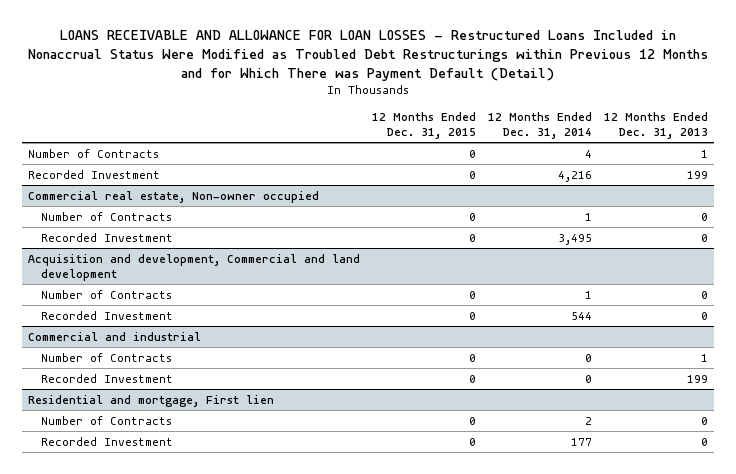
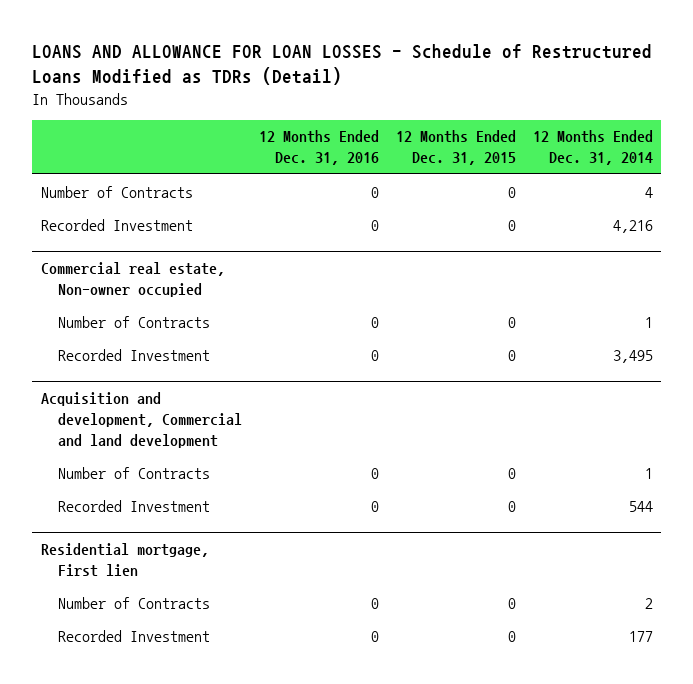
- LOANS RECEIVABLE AND ALLOWANCE FOR LOAN LOSSES - Restructured Loans Included in Nonaccrual Status Were Modified as Troubled Debt Restructurings within Previous 12 Months and for Which There was Payment Default (Detail)
+ LOANS AND ALLOWANCE FOR LOAN LOSSES - Schedule of Restructured Loans Modified as TDRs (Detail)
- | 12 Months Ended Dec. 31, 2015 | 12 Months Ended Dec. 31, 2014 | 12 Months Ended Dec. 31, 2013
+ | 12 Months Ended Dec. 31, 2016 | 12 Months Ended Dec. 31, 2015 | 12 Months Ended Dec. 31, 2014
- Commercial and industrial
- Number of Contracts | 0 | 0 | 1
- Recorded Investment | 0 | 0 | 199
- Residential and mortgage, First lien
+ Residential mortgage, First lien

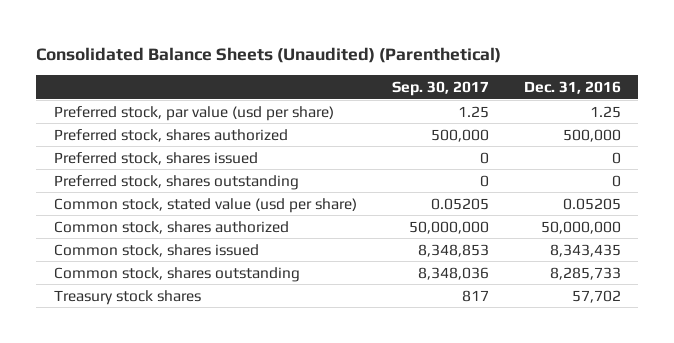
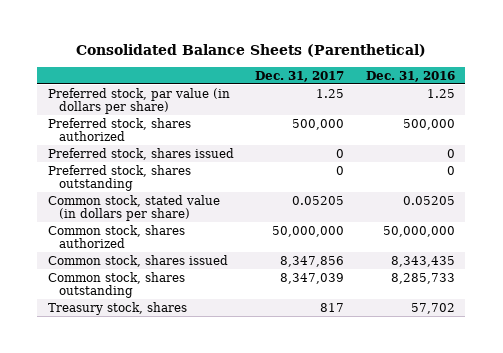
- Consolidated Balance Sheets (Unaudited) (Parenthetical)
+ Consolidated Balance Sheets (Parenthetical)
- | Sep. 30, 2017 | Dec. 31, 2016
+ | Dec. 31, 2017 | Dec. 31, 2016
- Preferred stock, par value (usd per share) | 1.25 | 1.25
+ Preferred stock, par value (in dollars per share) | 1.25 | 1.25
- Common stock, stated value (usd per share) | 0.05205 | 0.05205
+ Common stock, stated value (in dollars per share) | 0.05205 | 0.05205
- Treasury stock shares | 817 | 57,702
+ Treasury stock, shares | 817 | 57,702

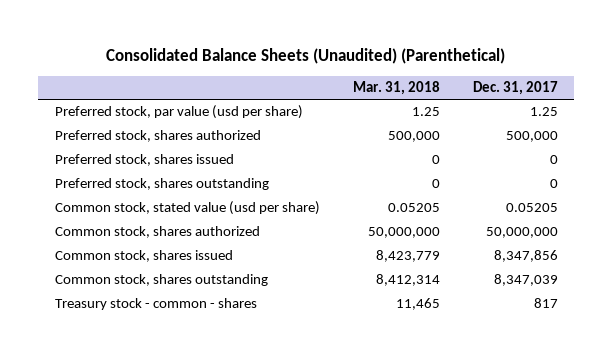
- Consolidated Balance Sheets (Parenthetical)
+ Consolidated Balance Sheets (Unaudited) (Parenthetical)
- | Dec. 31, 2017 | Dec. 31, 2016
+ | Mar. 31, 2018 | Dec. 31, 2017
- Preferred stock, par value (in dollars per share) | 1.25 | 1.25
+ Preferred stock, par value (usd per share) | 1.25 | 1.25
- Common stock, stated value (in dollars per share) | 0.05205 | 0.05205
+ Common stock, stated value (usd per share) | 0.05205 | 0.05205
- Treasury stock, shares | 817 | 57,702
+ Treasury stock - common - shares | 11,465 | 817

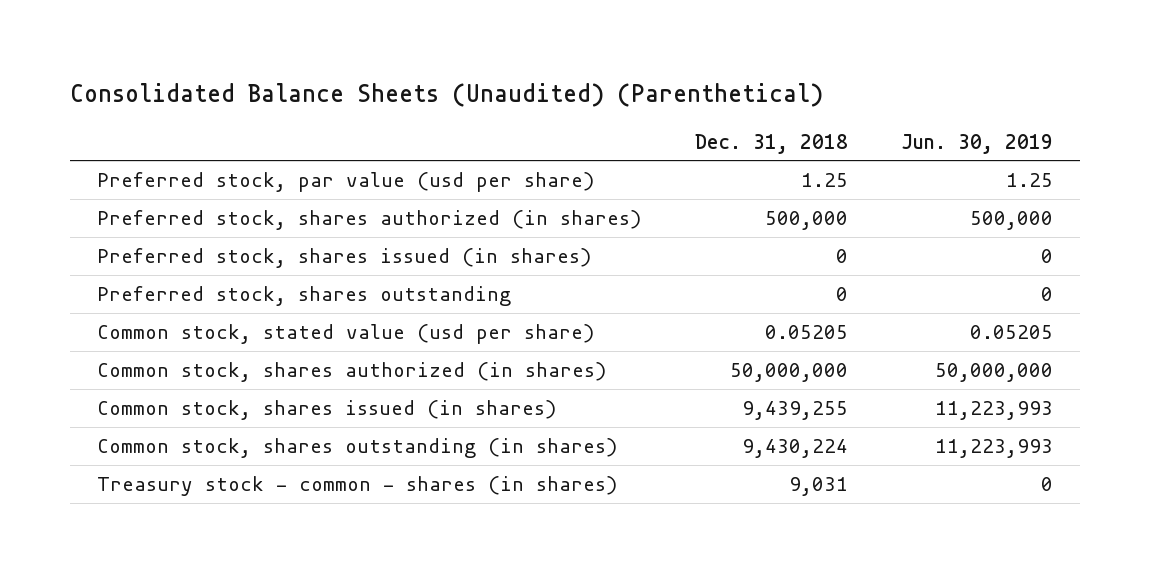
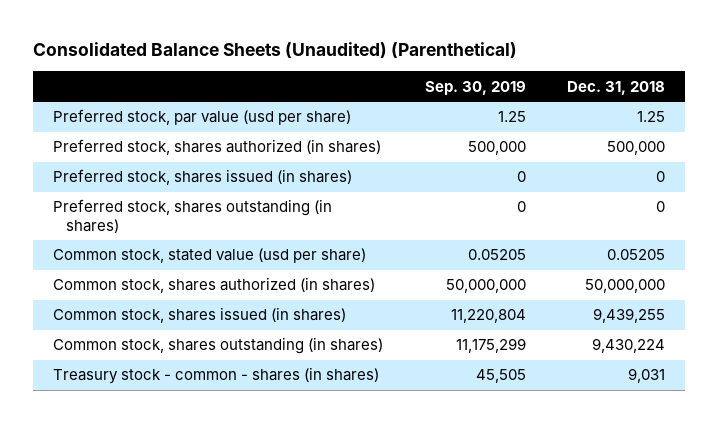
- | Dec. 31, 2018 | Jun. 30, 2019
+ | Sep. 30, 2019 | Dec. 31, 2018
- Preferred stock, shares outstanding | 0 | 0
+ Preferred stock, shares outstanding (in shares) | 0 | 0

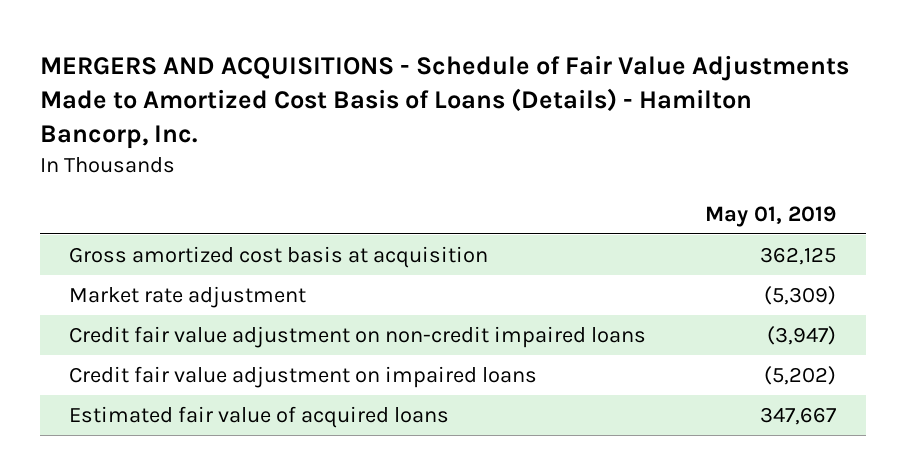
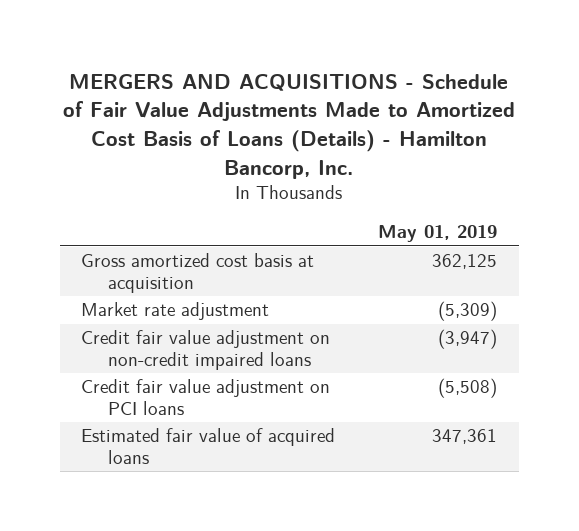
- Credit fair value adjustment on impaired loans | (5,202)
- Estimated fair value of acquired loans | 347,667
+ Credit fair value adjustment on PCI loans | (5,508)
+ Estimated fair value of acquired loans | 347,361

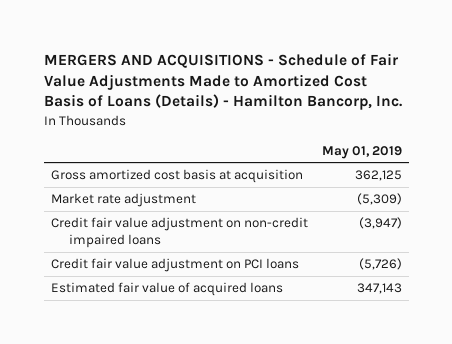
- Credit fair value adjustment on PCI loans | (5,508)
- Estimated fair value of acquired loans | 347,361
+ Credit fair value adjustment on PCI loans | (5,726)
+ Estimated fair value of acquired loans | 347,143

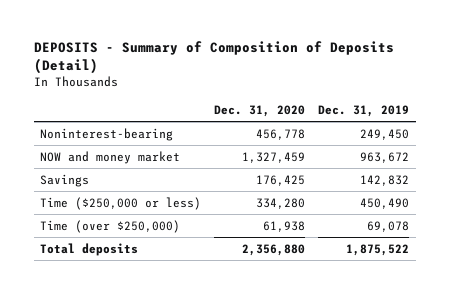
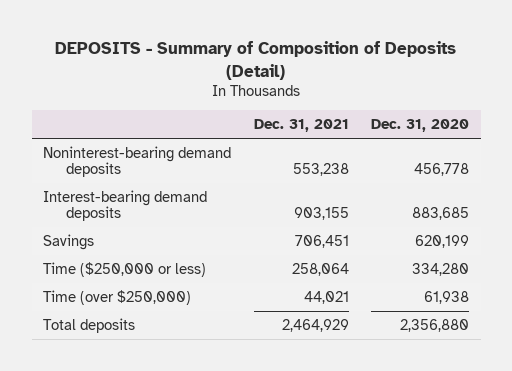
- | Dec. 31, 2020 | Dec. 31, 2019
+ | Dec. 31, 2021 | Dec. 31, 2020
- Noninterest-bearing | 456,778 | 249,450
- NOW and money market | 1,327,459 | 963,672
- Savings | 176,425 | 142,832
+ Noninterest-bearing demand deposits | 553,238 | 456,778
+ Interest-bearing demand deposits | 903,155 | 883,685
+ Savings | 706,451 | 620,199

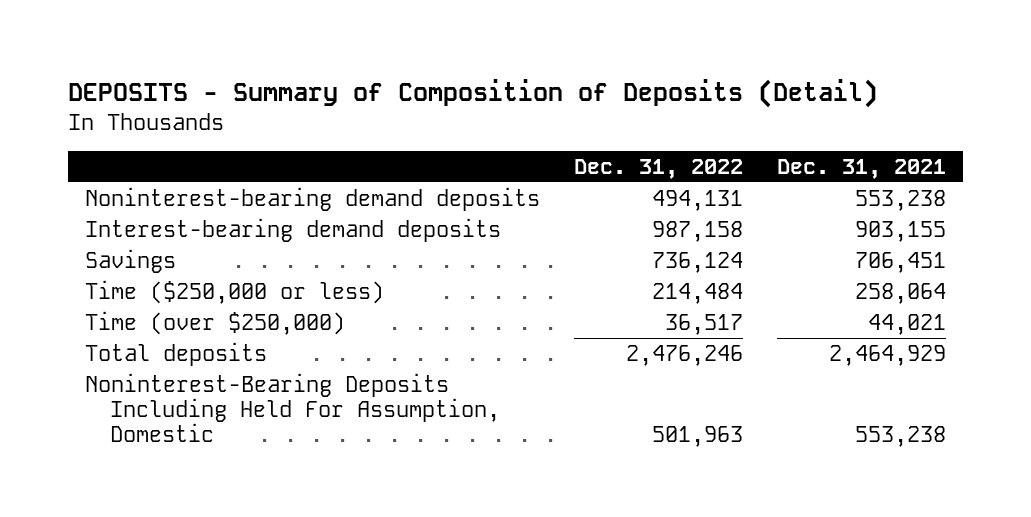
- | Dec. 31, 2021 | Dec. 31, 2020
+ | Dec. 31, 2022 | Dec. 31, 2021
+ Noninterest-Bearing Deposits Including Held For Assumption, Domestic | 501,963 | 553,238

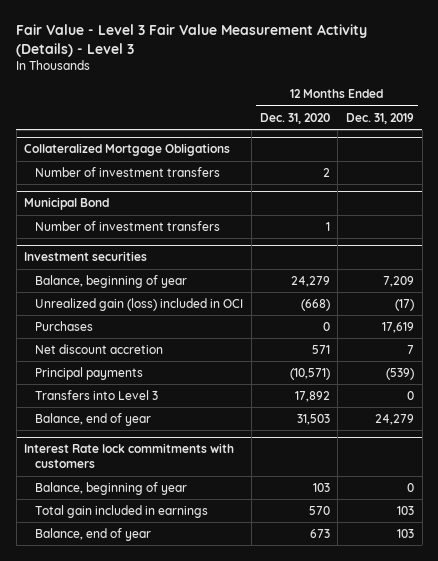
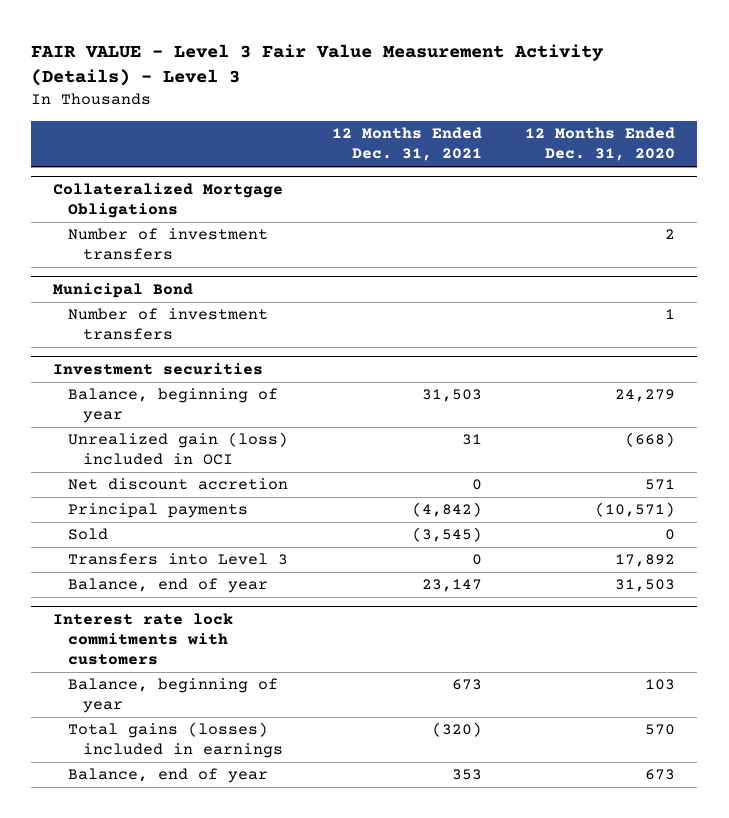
- Fair Value - Level 3 Fair Value Measurement Activity (Details) - Level 3
+ FAIR VALUE - Level 3 Fair Value Measurement Activity (Details) - Level 3
- | 12 Months Ended Dec. 31, 2020 | 12 Months Ended Dec. 31, 2019
+ | 12 Months Ended Dec. 31, 2021 | 12 Months Ended Dec. 31, 2020
@ Investment securities
- Purchases | 0 | 17,619
+ Sold | (3,545) | 0
- Interest Rate lock commitments with customers
+ Interest rate lock commitments with customers
- Total gain included in earnings | 570 | 103
+ Total gains (losses) included in earnings | (320) | 570

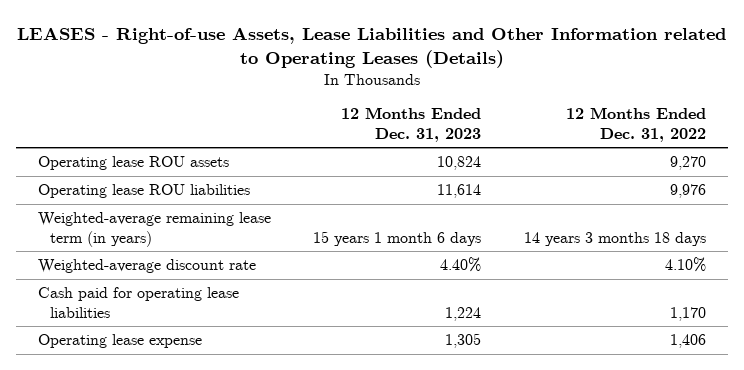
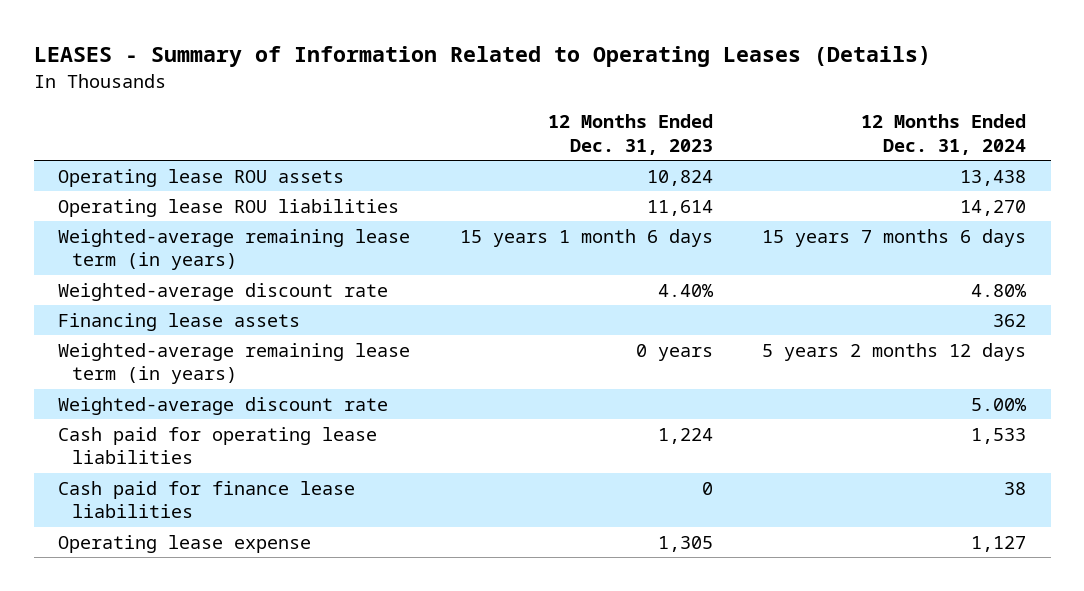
- LEASES - Right-of-use Assets, Lease Liabilities and Other Information related to Operating Leases (Details)
+ LEASES - Summary of Information Related to Operating Leases (Details)
- | 12 Months Ended Dec. 31, 2023 | 12 Months Ended Dec. 31, 2022
+ | 12 Months Ended Dec. 31, 2023 | 12 Months Ended Dec. 31, 2024
+ Financing lease assets | | 362
+ Weighted-average remaining lease term (in years) | 0 years | 5 years 2 months 12 days
+ Weighted-average discount rate | | 5.00%
+ Cash paid for finance lease liabilities | 0 | 38

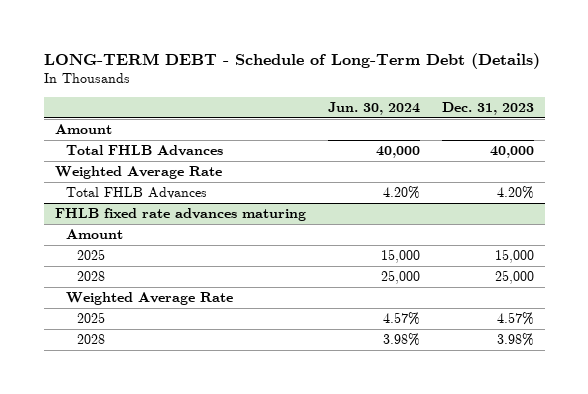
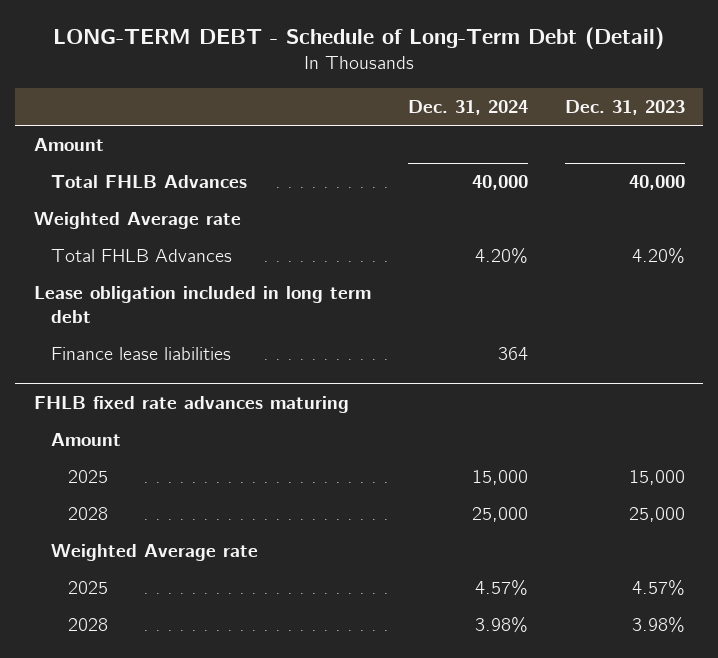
- LONG-TERM DEBT - Schedule of Long-Term Debt (Details)
+ LONG-TERM DEBT - Schedule of Long-Term Debt (Detail)
- | Jun. 30, 2024 | Dec. 31, 2023
+ | Dec. 31, 2024 | Dec. 31, 2023
- Weighted Average Rate
+ Weighted Average rate
+ Lease obligation included in long term debt
+ Finance lease liabilities | 364 |
@ FHLB fixed rate advances maturing
- Weighted Average Rate
+ Weighted Average rate

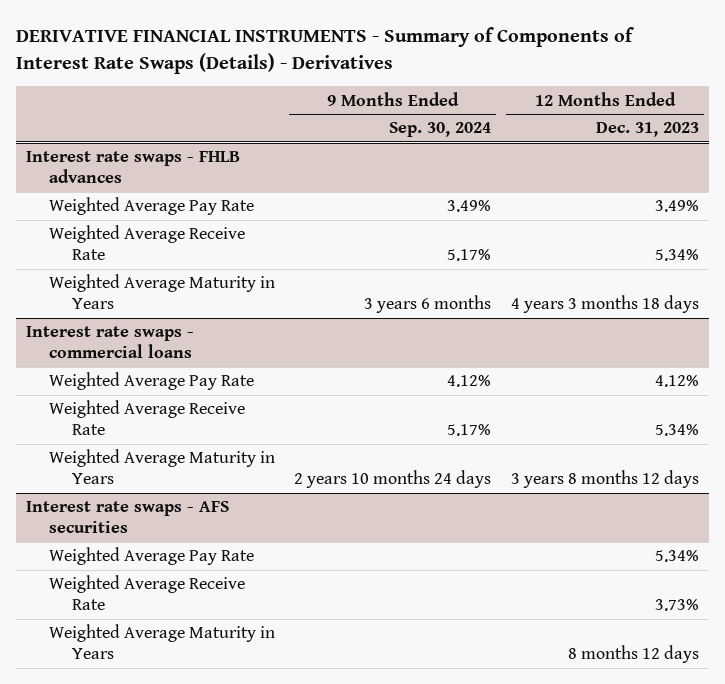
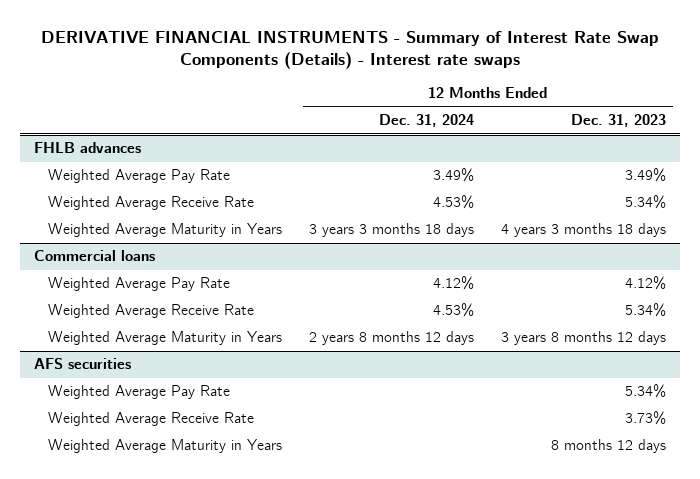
- DERIVATIVE FINANCIAL INSTRUMENTS - Summary of Components of Interest Rate Swaps (Details) - Derivatives
+ DERIVATIVE FINANCIAL INSTRUMENTS - Summary of Interest Rate Swap Components (Details) - Interest rate swaps
- | 9 Months Ended Sep. 30, 2024 | 12 Months Ended Dec. 31, 2023
+ | 12 Months Ended Dec. 31, 2024 | 12 Months Ended Dec. 31, 2023
- Interest rate swaps - FHLB advances
+ FHLB advances
- Interest rate swaps - commercial loans
+ Commercial loans
- Interest rate swaps - AFS securities
+ AFS securities

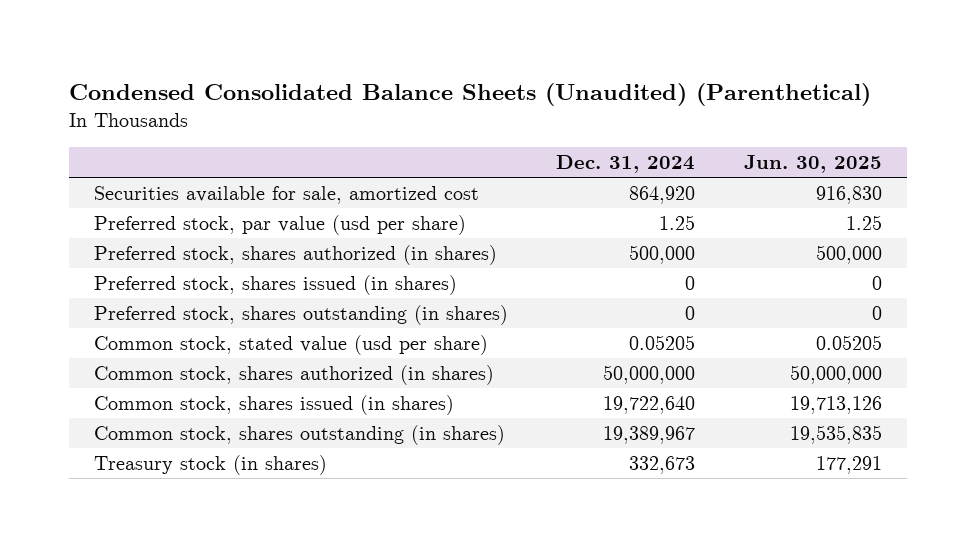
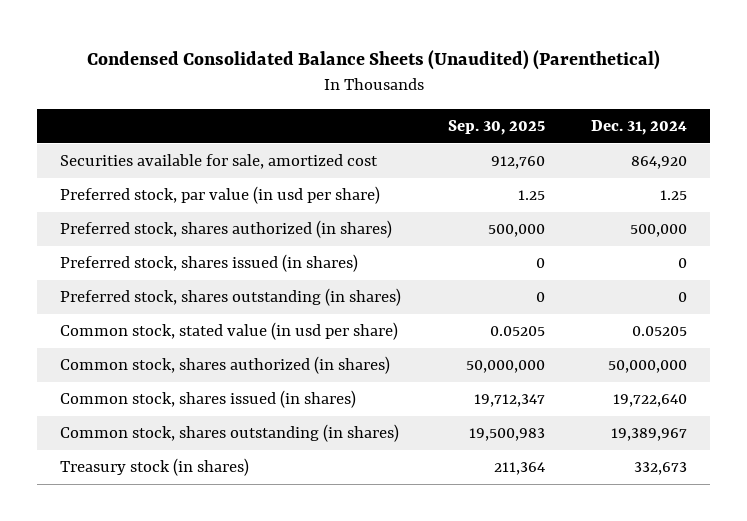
- | Dec. 31, 2024 | Jun. 30, 2025
+ | Sep. 30, 2025 | Dec. 31, 2024
- Preferred stock, par value (usd per share) | 1.25 | 1.25
+ Preferred stock, par value (in usd per share) | 1.25 | 1.25
- Common stock, stated value (usd per share) | 0.05205 | 0.05205
+ Common stock, stated value (in usd per share) | 0.05205 | 0.05205

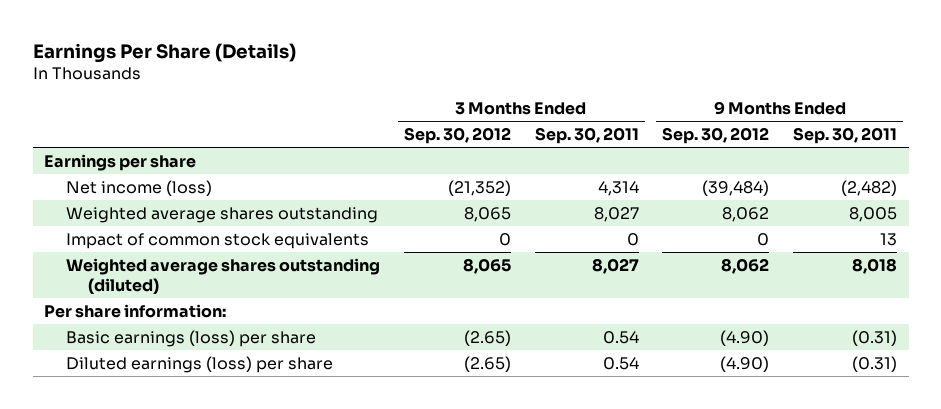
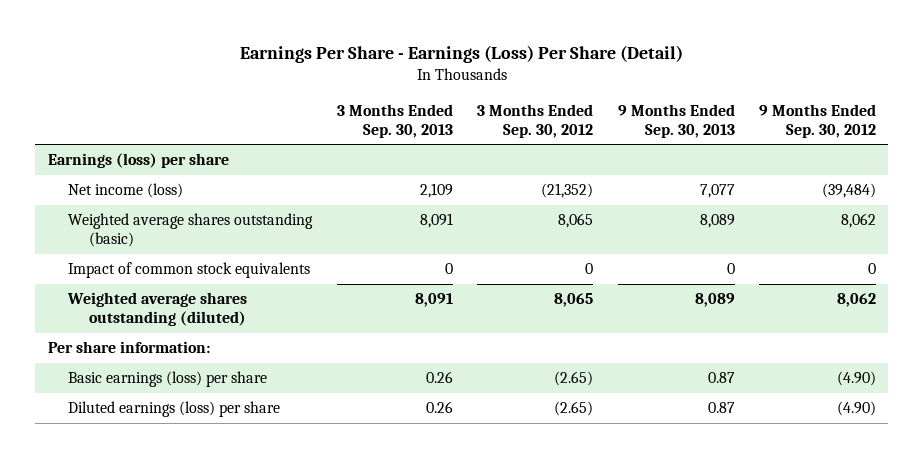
- Earnings Per Share (Details)
+ Earnings Per Share - Earnings (Loss) Per Share (Detail)
- | 3 Months Ended Sep. 30, 2012 | 3 Months Ended Sep. 30, 2011 | 9 Months Ended Sep. 30, 2012 | 9 Months Ended Sep. 30, 2011
+ | 3 Months Ended Sep. 30, 2013 | 3 Months Ended Sep. 30, 2012 | 9 Months Ended Sep. 30, 2013 | 9 Months Ended Sep. 30, 2012
- Earnings per share
+ Earnings (loss) per share
- Weighted average shares outstanding | 8,065 | 8,027 | 8,062 | 8,005
+ Weighted average shares outstanding (basic) | 8,091 | 8,065 | 8,089 | 8,062

